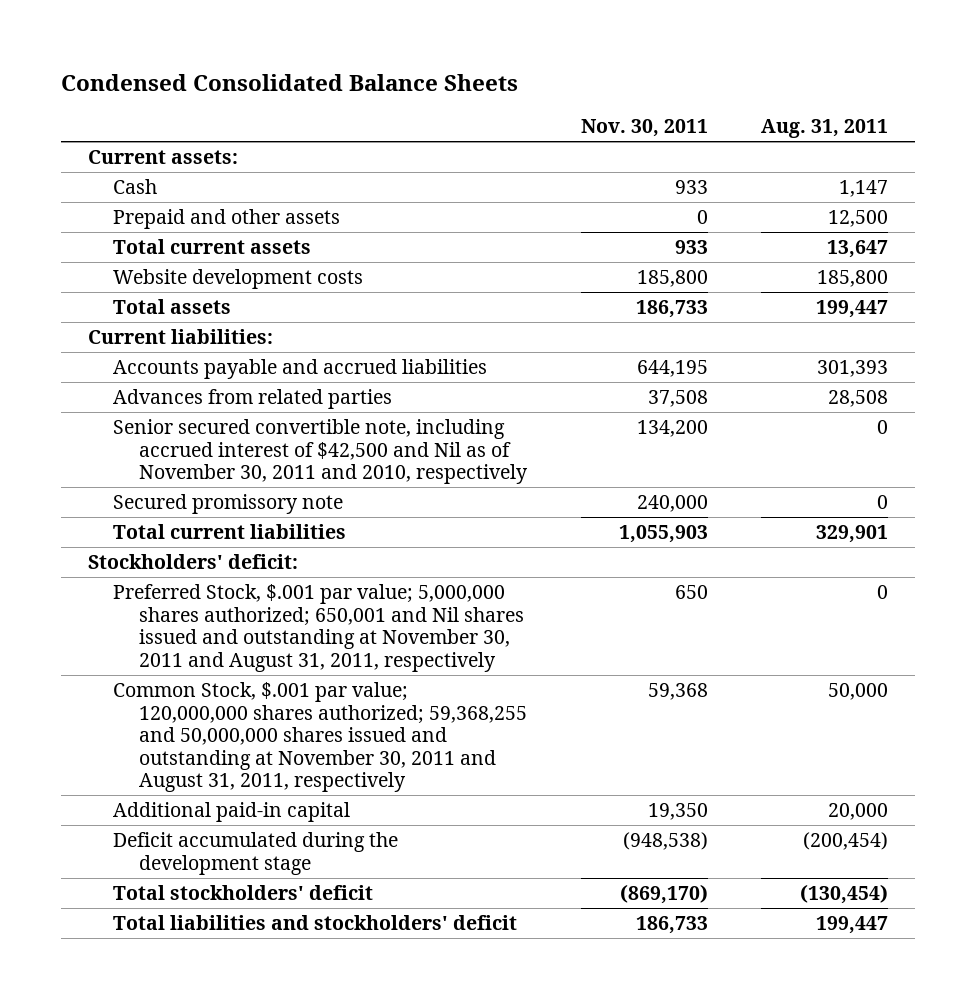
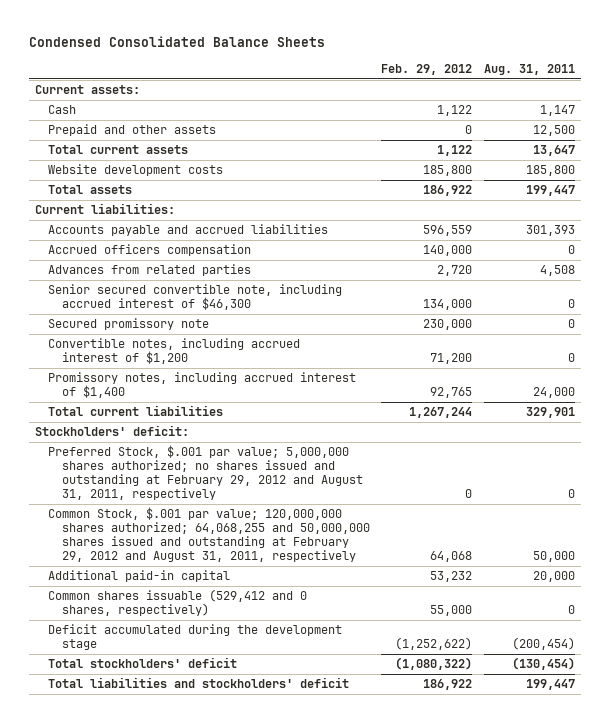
- | Nov. 30, 2011 | Aug. 31, 2011
+ | Feb. 29, 2012 | Aug. 31, 2011
- Advances from related parties | 37,508 | 28,508
- Senior secured convertible note, including accrued interest of $42,500 and Nil as of November 30, 2011 and 2010, respectively | 134,200 | 0
+ Accrued officers compensation | 140,000 | 0
+ Advances from related parties | 2,720 | 4,508
+ Senior secured convertible note, including accrued interest of $46,300 | 134,000 | 0
+ Convertible notes, including accrued interest of $1,200 | 71,200 | 0
+ Promissory notes, including accrued interest of $1,400 | 92,765 | 24,000
- Preferred Stock, $.001 par value; 5,000,000 shares authorized; 650,001 and Nil shares issued and outstanding at November 30, 2011 and August 31, 2011, respectively | 650 | 0
- Common Stock, $.001 par value; 120,000,000 shares authorized; 59,368,255 and 50,000,000 shares issued and outstanding at November 30, 2011 and August 31, 2011, respectively | 59,368 | 50,000
+ Preferred Stock, $.001 par value; 5,000,000 shares authorized; no shares issued and outstanding at February 29, 2012 and August 31, 2011, respectively | 0 | 0
+ Common Stock, $.001 par value; 120,000,000 shares authorized; 64,068,255 and 50,000,000 shares issued and outstanding at February 29, 2012 and August 31, 2011, respectively | 64,068 | 50,000
+ Common shares issuable (529,412 and 0 shares, respectively) | 55,000 | 0

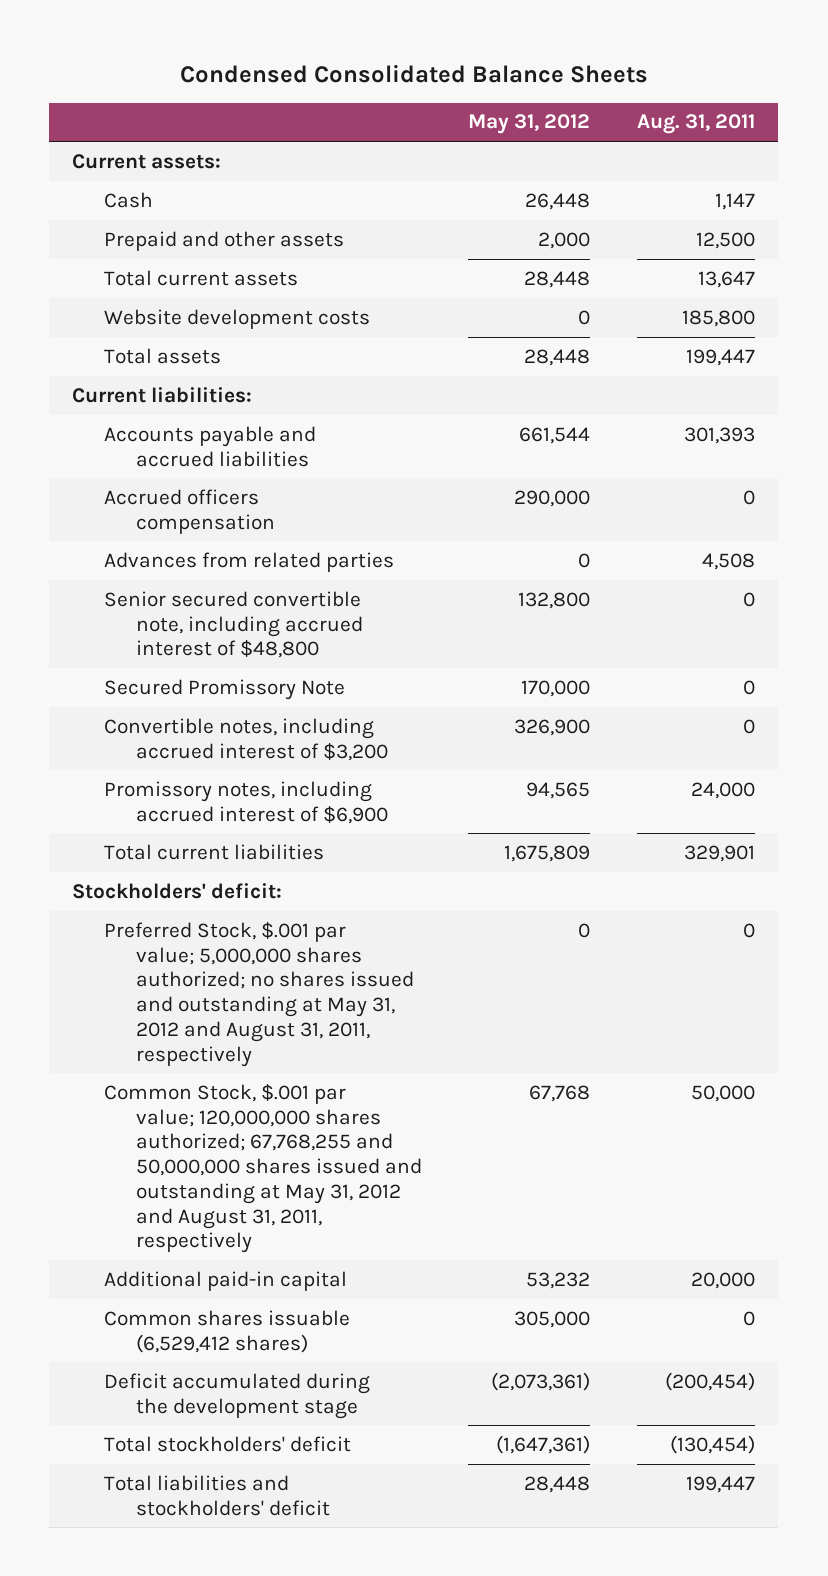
- | Feb. 29, 2012 | Aug. 31, 2011
+ | May 31, 2012 | Aug. 31, 2011
- Senior secured convertible note, including accrued interest of $46,300 | 134,000 | 0
- Secured promissory note | 230,000 | 0
- Convertible notes, including accrued interest of $1,200 | 71,200 | 0
- Promissory notes, including accrued interest of $1,400 | 92,765 | 24,000
+ Senior secured convertible note, including accrued interest of $48,800 | 132,800 | 0
+ Secured Promissory Note | 170,000 | 0
+ Convertible notes, including accrued interest of $3,200 | 326,900 | 0
+ Promissory notes, including accrued interest of $6,900 | 94,565 | 24,000
- Preferred Stock, $.001 par value; 5,000,000 shares authorized; no shares issued and outstanding at February 29, 2012 and August 31, 2011, respectively | 0 | 0
- Common Stock, $.001 par value; 120,000,000 shares authorized; 64,068,255 and 50,000,000 shares issued and outstanding at February 29, 2012 and August 31, 2011, respectively | 64,068 | 50,000
+ Preferred Stock, $.001 par value; 5,000,000 shares authorized; no shares issued and outstanding at May 31, 2012 and August 31, 2011, respectively | 0 | 0
+ Common Stock, $.001 par value; 120,000,000 shares authorized; 67,768,255 and 50,000,000 shares issued and outstanding at May 31, 2012 and August 31, 2011, respectively | 67,768 | 50,000
- Common shares issuable (529,412 and 0 shares, respectively) | 55,000 | 0
+ Common shares issuable (6,529,412 shares) | 305,000 | 0

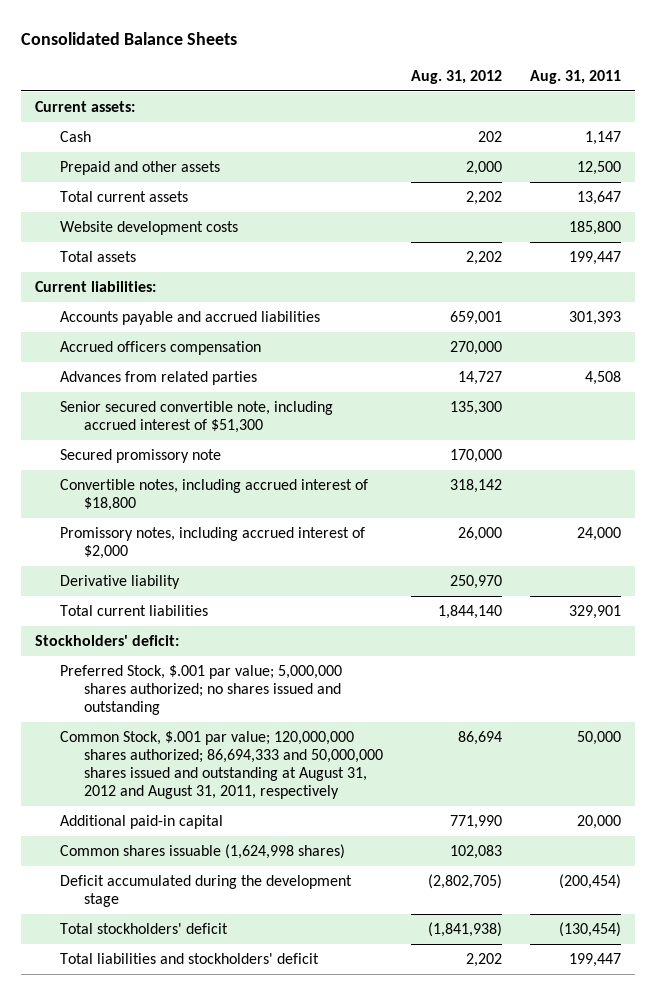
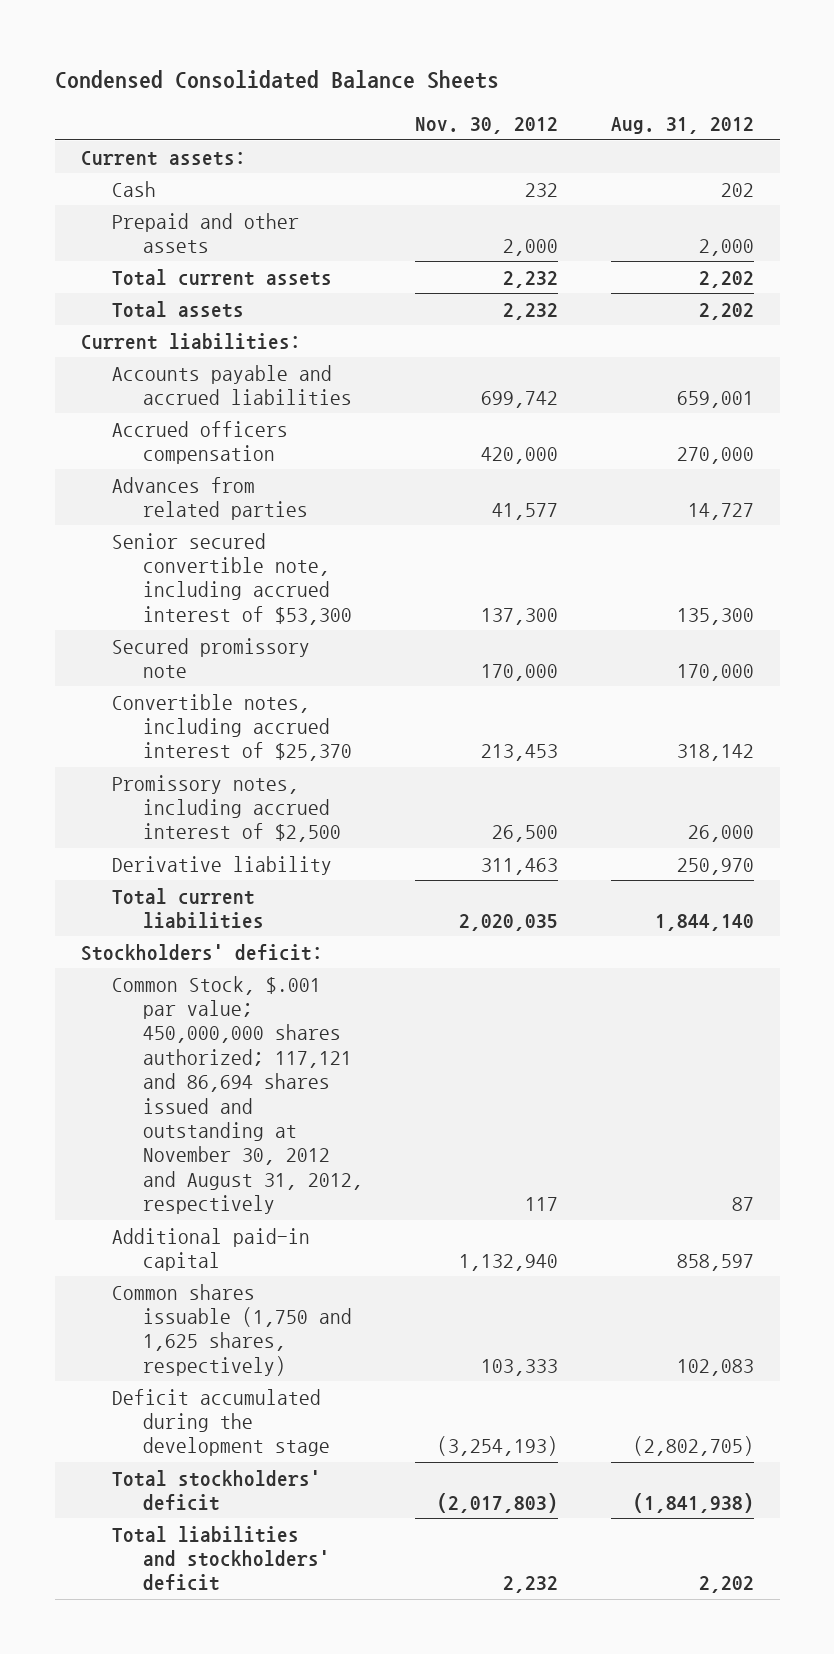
- Consolidated Balance Sheets
+ Condensed Consolidated Balance Sheets
- | Aug. 31, 2012 | Aug. 31, 2011
+ | Nov. 30, 2012 | Aug. 31, 2012
- Website development costs | | 185,800
- Senior secured convertible note, including accrued interest of $51,300 | 135,300 |
+ Senior secured convertible note, including accrued interest of $53,300 | 137,300 | 135,300
- Convertible notes, including accrued interest of $18,800 | 318,142 |
- Promissory notes, including accrued interest of $2,000 | 26,000 | 24,000
+ Convertible notes, including accrued interest of $25,370 | 213,453 | 318,142
+ Promissory notes, including accrued interest of $2,500 | 26,500 | 26,000
- Preferred Stock, $.001 par value; 5,000,000 shares authorized; no shares issued and outstanding
- Common Stock, $.001 par value; 120,000,000 shares authorized; 86,694,333 and 50,000,000 shares issued and outstanding at August 31, 2012 and August 31, 2011, respectively | 86,694 | 50,000
- Additional paid-in capital | 771,990 | 20,000
- Common shares issuable (1,624,998 shares) | 102,083 |
+ Common Stock, $.001 par value; 450,000,000 shares authorized; 117,121 and 86,694 shares issued and outstanding at November 30, 2012 and August 31, 2012, respectively | 117 | 87
+ Additional paid-in capital | 1,132,940 | 858,597
+ Common shares issuable (1,750 and 1,625 shares, respectively) | 103,333 | 102,083

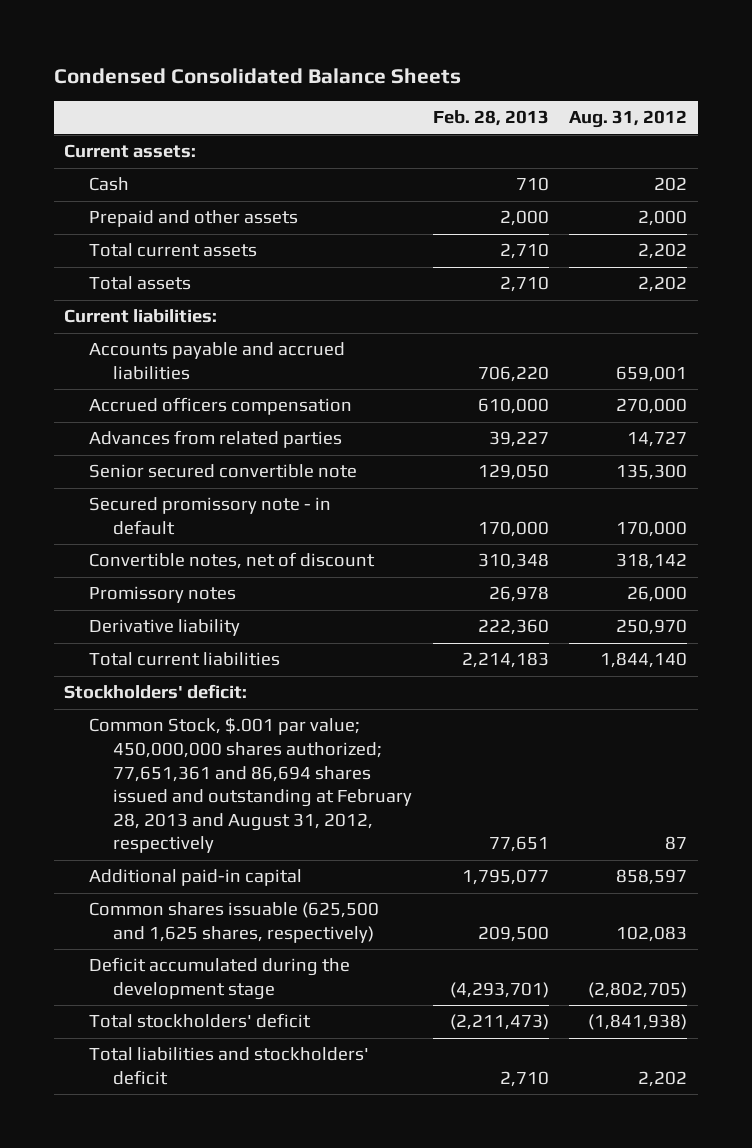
- | Nov. 30, 2012 | Aug. 31, 2012
+ | Feb. 28, 2013 | Aug. 31, 2012
- Senior secured convertible note, including accrued interest of $53,300 | 137,300 | 135,300
- Secured promissory note | 170,000 | 170,000
- Convertible notes, including accrued interest of $25,370 | 213,453 | 318,142
- Promissory notes, including accrued interest of $2,500 | 26,500 | 26,000
+ Senior secured convertible note | 129,050 | 135,300
+ Secured promissory note - in default | 170,000 | 170,000
+ Convertible notes, net of discount | 310,348 | 318,142
+ Promissory notes | 26,978 | 26,000
- Common Stock, $.001 par value; 450,000,000 shares authorized; 117,121 and 86,694 shares issued and outstanding at November 30, 2012 and August 31, 2012, respectively | 117 | 87
+ Common Stock, $.001 par value; 450,000,000 shares authorized; 77,651,361 and 86,694 shares issued and outstanding at February 28, 2013 and August 31, 2012, respectively | 77,651 | 87
- Common shares issuable (1,750 and 1,625 shares, respectively) | 103,333 | 102,083
+ Common shares issuable (625,500 and 1,625 shares, respectively) | 209,500 | 102,083

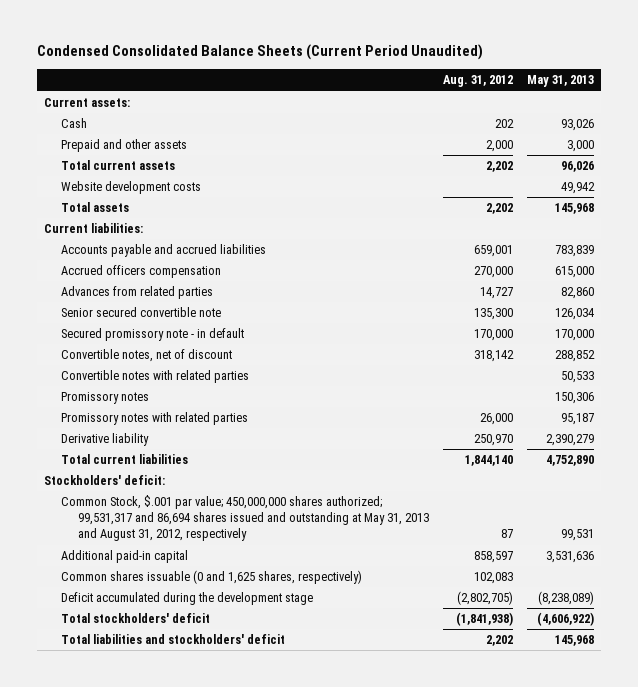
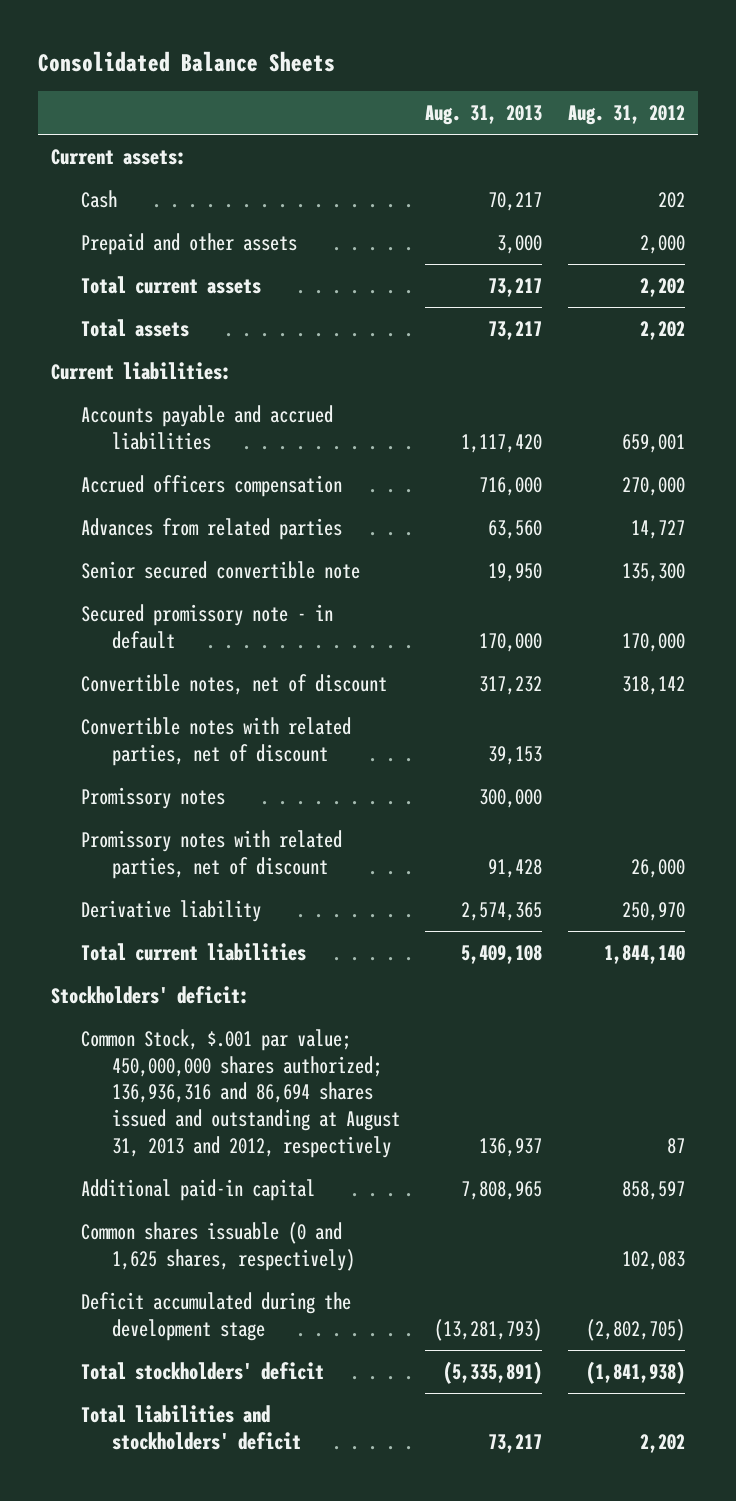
- Condensed Consolidated Balance Sheets (Current Period Unaudited)
+ Consolidated Balance Sheets
- | Aug. 31, 2012 | May 31, 2013
+ | Aug. 31, 2013 | Aug. 31, 2012
- Website development costs | | 49,942
- Convertible notes with related parties | | 50,533
+ Convertible notes with related parties, net of discount | 39,153 |
- Promissory notes with related parties | 26,000 | 95,187
+ Promissory notes with related parties, net of discount | 91,428 | 26,000
- Common Stock, $.001 par value; 450,000,000 shares authorized; 99,531,317 and 86,694 shares issued and outstanding at May 31, 2013 and August 31, 2012, respectively | 87 | 99,531
+ Common Stock, $.001 par value; 450,000,000 shares authorized; 136,936,316 and 86,694 shares issued and outstanding at August 31, 2013 and 2012, respectively | 136,937 | 87

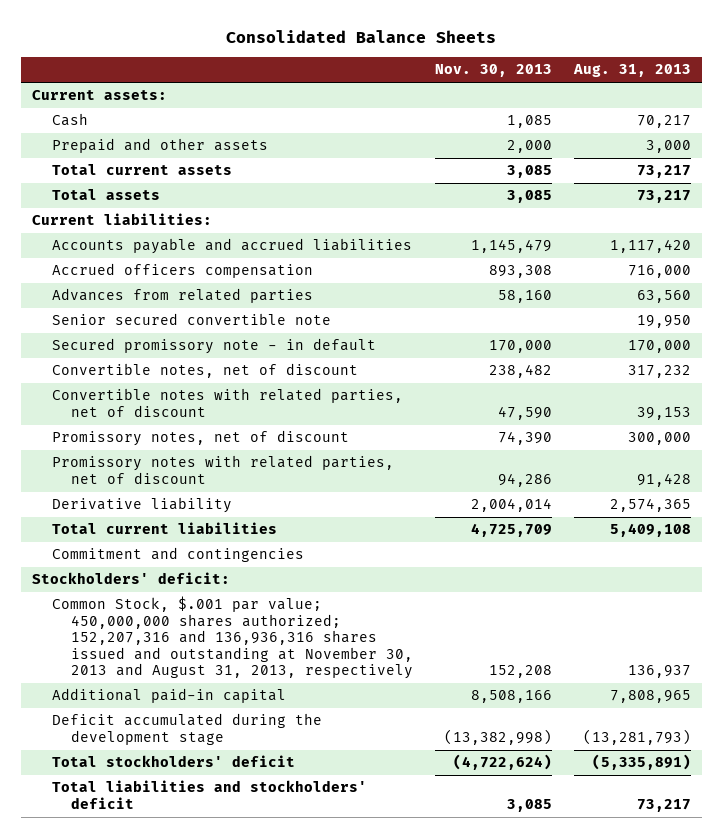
- | Aug. 31, 2013 | Aug. 31, 2012
+ | Nov. 30, 2013 | Aug. 31, 2013
- Promissory notes | 300,000 |
+ Promissory notes, net of discount | 74,390 | 300,000
+ Commitment and contingencies
- Common Stock, $.001 par value; 450,000,000 shares authorized; 136,936,316 and 86,694 shares issued and outstanding at August 31, 2013 and 2012, respectively | 136,937 | 87
+ Common Stock, $.001 par value; 450,000,000 shares authorized; 152,207,316 and 136,936,316 shares issued and outstanding at November 30, 2013 and August 31, 2013, respectively | 152,208 | 136,937
- Common shares issuable (0 and 1,625 shares, respectively) | | 102,083

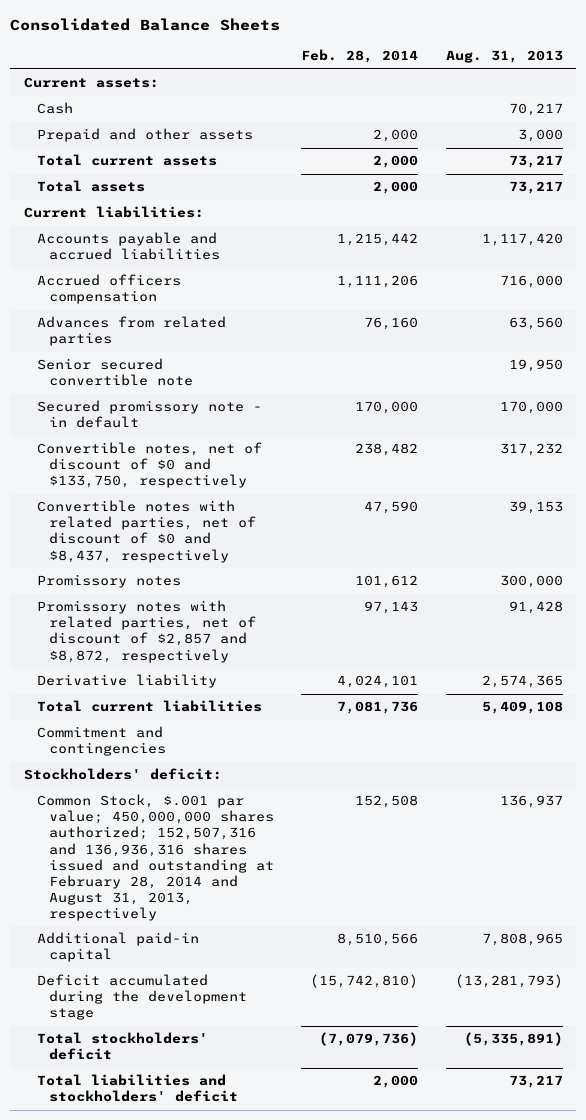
- | Nov. 30, 2013 | Aug. 31, 2013
+ | Feb. 28, 2014 | Aug. 31, 2013
- Convertible notes, net of discount | 238,482 | 317,232
- Convertible notes with related parties, net of discount | 47,590 | 39,153
- Promissory notes, net of discount | 74,390 | 300,000
- Promissory notes with related parties, net of discount | 94,286 | 91,428
+ Convertible notes, net of discount of $0 and $133,750, respectively | 238,482 | 317,232
+ Convertible notes with related parties, net of discount of $0 and $8,437, respectively | 47,590 | 39,153
+ Promissory notes | 101,612 | 300,000
+ Promissory notes with related parties, net of discount of $2,857 and $8,872, respectively | 97,143 | 91,428
- Common Stock, $.001 par value; 450,000,000 shares authorized; 152,207,316 and 136,936,316 shares issued and outstanding at November 30, 2013 and August 31, 2013, respectively | 152,208 | 136,937
+ Common Stock, $.001 par value; 450,000,000 shares authorized; 152,507,316 and 136,936,316 shares issued and outstanding at February 28, 2014 and August 31, 2013, respectively | 152,508 | 136,937

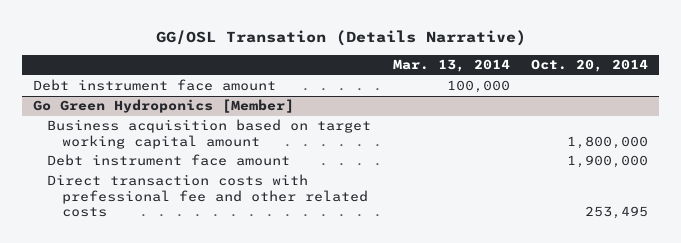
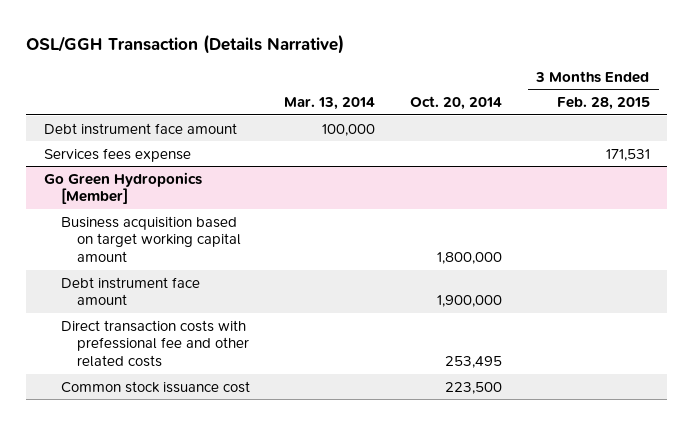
- GG/OSL Transation (Details Narrative)
+ OSL/GGH Transaction (Details Narrative)
- | Mar. 13, 2014 | Oct. 20, 2014
+ | Mar. 13, 2014 | Oct. 20, 2014 | 3 Months Ended Feb. 28, 2015
+ Services fees expense | | | 171,531
@ Go Green Hydroponics [Member]
+ Common stock issuance cost | | 223,500 |

